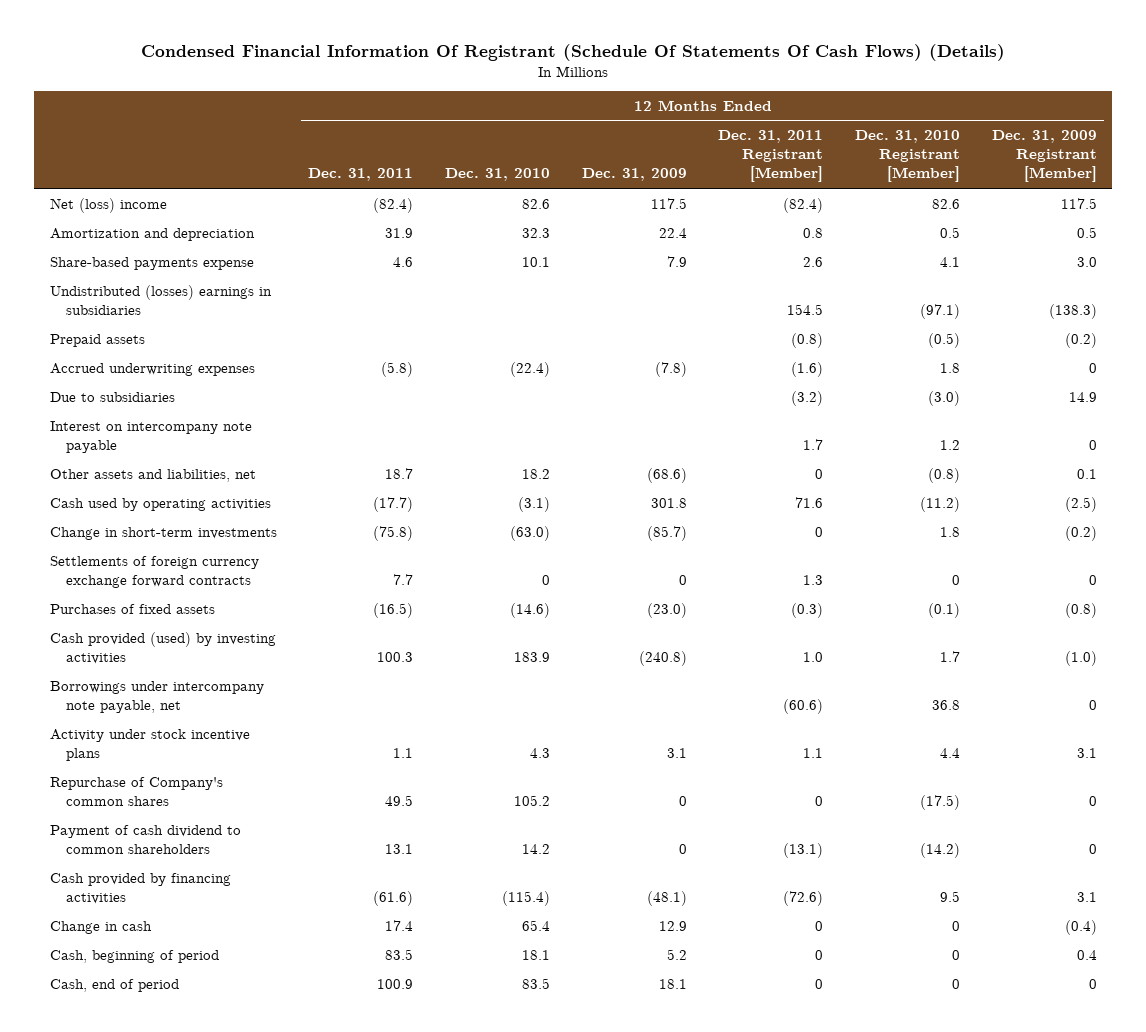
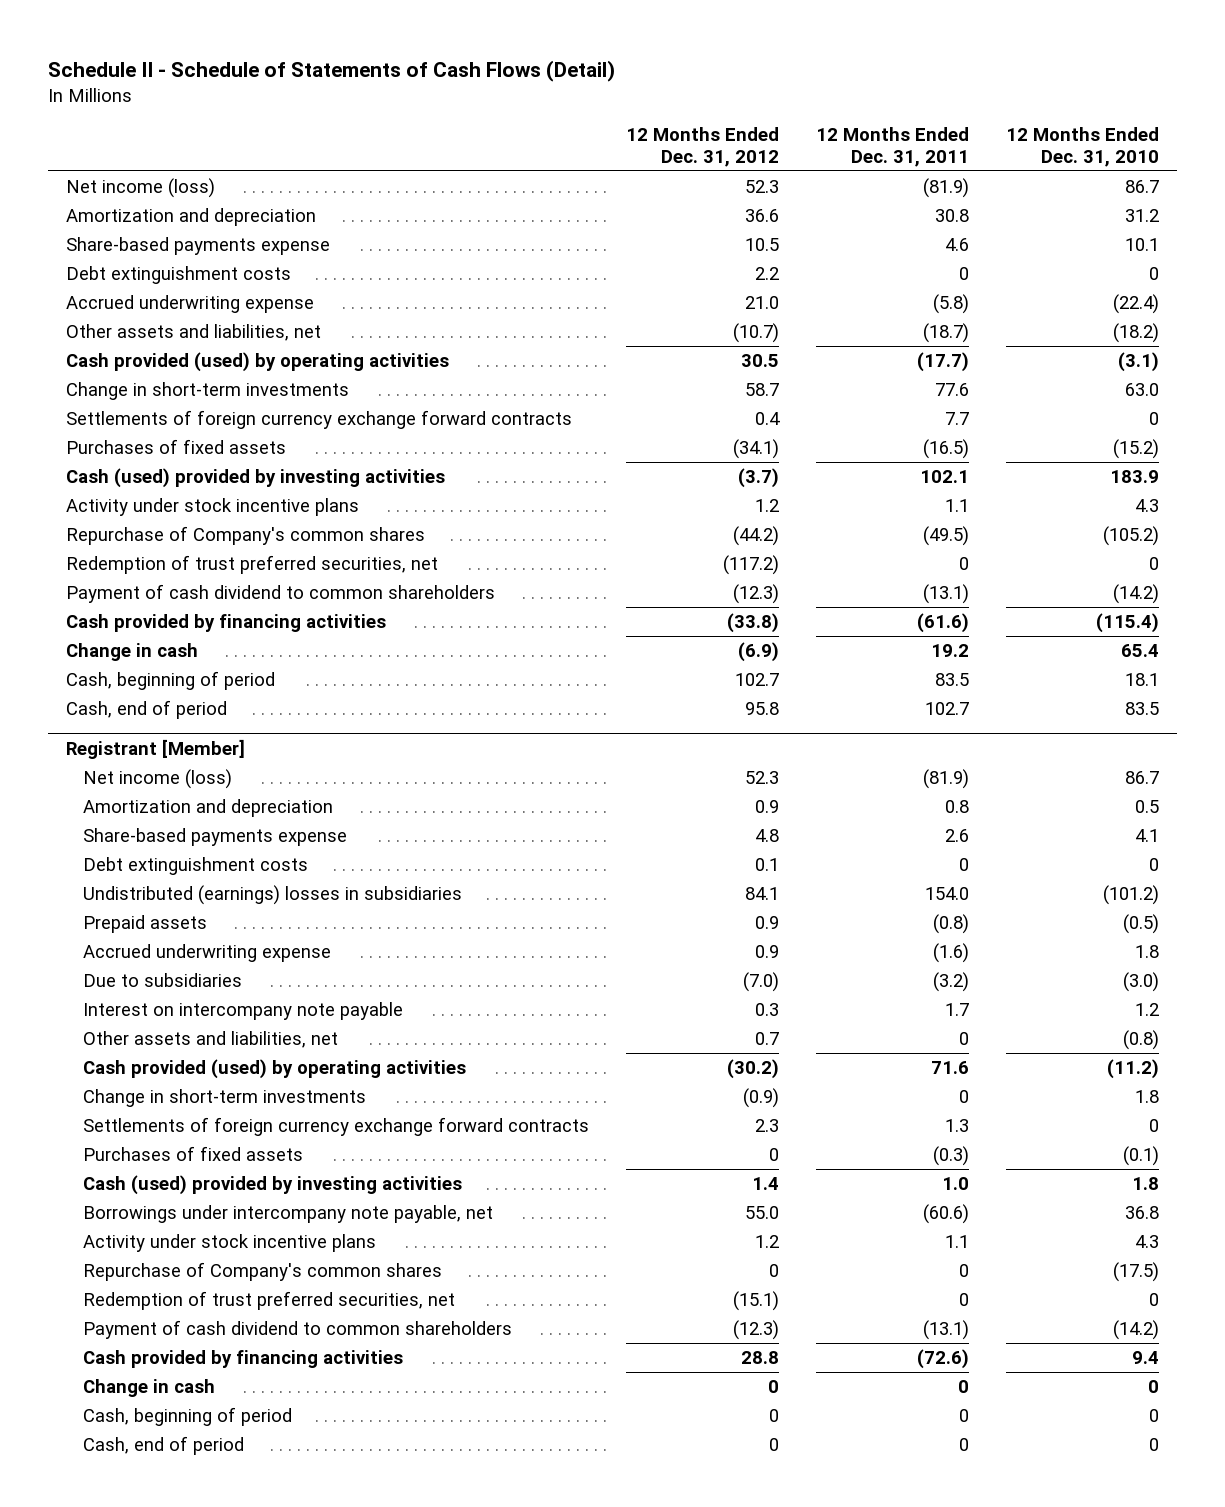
- Condensed Financial Information Of Registrant (Schedule Of Statements Of Cash Flows) (Details)
+ Schedule II - Schedule of Statements of Cash Flows (Detail)
- | 12 Months Ended Dec. 31, 2011 | 12 Months Ended Dec. 31, 2010 | 12 Months Ended Dec. 31, 2009 | 12 Months Ended Dec. 31, 2011 Registrant [Member] | 12 Months Ended Dec. 31, 2010 Registrant [Member] | 12 Months Ended Dec. 31, 2009 Registrant [Member]
+ | 12 Months Ended Dec. 31, 2012 | 12 Months Ended Dec. 31, 2011 | 12 Months Ended Dec. 31, 2010
- Net (loss) income | (82.4) | 82.6 | 117.5 | (82.4) | 82.6 | 117.5
- Amortization and depreciation | 31.9 | 32.3 | 22.4 | 0.8 | 0.5 | 0.5
+ Net income (loss) | 52.3 | (81.9) | 86.7
+ Amortization and depreciation | 36.6 | 30.8 | 31.2
- Undistributed (losses) earnings in subsidiaries | | | | 154.5 | (97.1) | (138.3)
- Prepaid assets | | | | (0.8) | (0.5) | (0.2)
- Accrued underwriting expenses | (5.8) | (22.4) | (7.8) | (1.6) | 1.8 | 0
- Due to subsidiaries | | | | (3.2) | (3.0) | 14.9
- Interest on intercompany note payable | | | | 1.7 | 1.2 | 0
- Other assets and liabilities, net | 18.7 | 18.2 | (68.6) | 0 | (0.8) | 0.1
- Cash used by operating activities | (17.7) | (3.1) | 301.8 | 71.6 | (11.2) | (2.5)
- Change in short-term investments | (75.8) | (63.0) | (85.7) | 0 | 1.8 | (0.2)
+ Debt extinguishment costs | 2.2 | 0 | 0
+ Accrued underwriting expense | 21.0 | (5.8) | (22.4)
+ Other assets and liabilities, net | (10.7) | (18.7) | (18.2)
+ Cash provided (used) by operating activities | 30.5 | (17.7) | (3.1)
+ Change in short-term investments | 58.7 | 77.6 | 63.0
- Purchases of fixed assets | (16.5) | (14.6) | (23.0) | (0.3) | (0.1) | (0.8)
- Cash provided (used) by investing activities | 100.3 | 183.9 | (240.8) | 1.0 | 1.7 | (1.0)
- Borrowings under intercompany note payable, net | | | | (60.6) | 36.8 | 0
+ Purchases of fixed assets | (34.1) | (16.5) | (15.2)
+ Cash (used) provided by investing activities | (3.7) | 102.1 | 183.9
- Repurchase of Company's common shares | 49.5 | 105.2 | 0 | 0 | (17.5) | 0
- Payment of cash dividend to common shareholders | 13.1 | 14.2 | 0 | (13.1) | (14.2) | 0
+ Repurchase of Company's common shares | (44.2) | (49.5) | (105.2)
+ Redemption of trust preferred securities, net | (117.2) | 0 | 0
+ Payment of cash dividend to common shareholders | (12.3) | (13.1) | (14.2)
- Change in cash | 17.4 | 65.4 | 12.9 | 0 | 0 | (0.4)
+ Change in cash | (6.9) | 19.2 | 65.4
- Cash, end of period | 100.9 | 83.5 | 18.1 | 0 | 0 | 0
+ Cash, end of period | 95.8 | 102.7 | 83.5
+ Registrant [Member]
+ Net income (loss) | 52.3 | (81.9) | 86.7
+ Amortization and depreciation | 0.9 | 0.8 | 0.5
+ Share-based payments expense | 4.8 | 2.6 | 4.1
+ Debt extinguishment costs | 0.1 | 0 | 0
+ Undistributed (earnings) losses in subsidiaries | 84.1 | 154.0 | (101.2)
+ Prepaid assets | 0.9 | (0.8) | (0.5)
+ Accrued underwriting expense | 0.9 | (1.6) | 1.8
+ Due to subsidiaries | (7.0) | (3.2) | (3.0)
+ Interest on intercompany note payable | 0.3 | 1.7 | 1.2
+ Other assets and liabilities, net | 0.7 | 0 | (0.8)
+ Cash provided (used) by operating activities | (30.2) | 71.6 | (11.2)
+ Change in short-term investments | (0.9) | 0 | 1.8
+ Settlements of foreign currency exchange forward contracts | 2.3 | 1.3 | 0
+ Purchases of fixed assets | 0 | (0.3) | (0.1)
+ Cash (used) provided by investing activities | 1.4 | 1.0 | 1.8
+ Borrowings under intercompany note payable, net | 55.0 | (60.6) | 36.8
+ Activity under stock incentive plans | 1.2 | 1.1 | 4.3
+ Repurchase of Company's common shares | 0 | 0 | (17.5)
+ Redemption of trust preferred securities, net | (15.1) | 0 | 0
+ Payment of cash dividend to common shareholders | (12.3) | (13.1) | (14.2)
+ Cash provided by financing activities | 28.8 | (72.6) | 9.4
+ Change in cash | 0 | 0 | 0
+ Cash, beginning of period | 0 | 0 | 0
+ Cash, end of period | 0 | 0 | 0

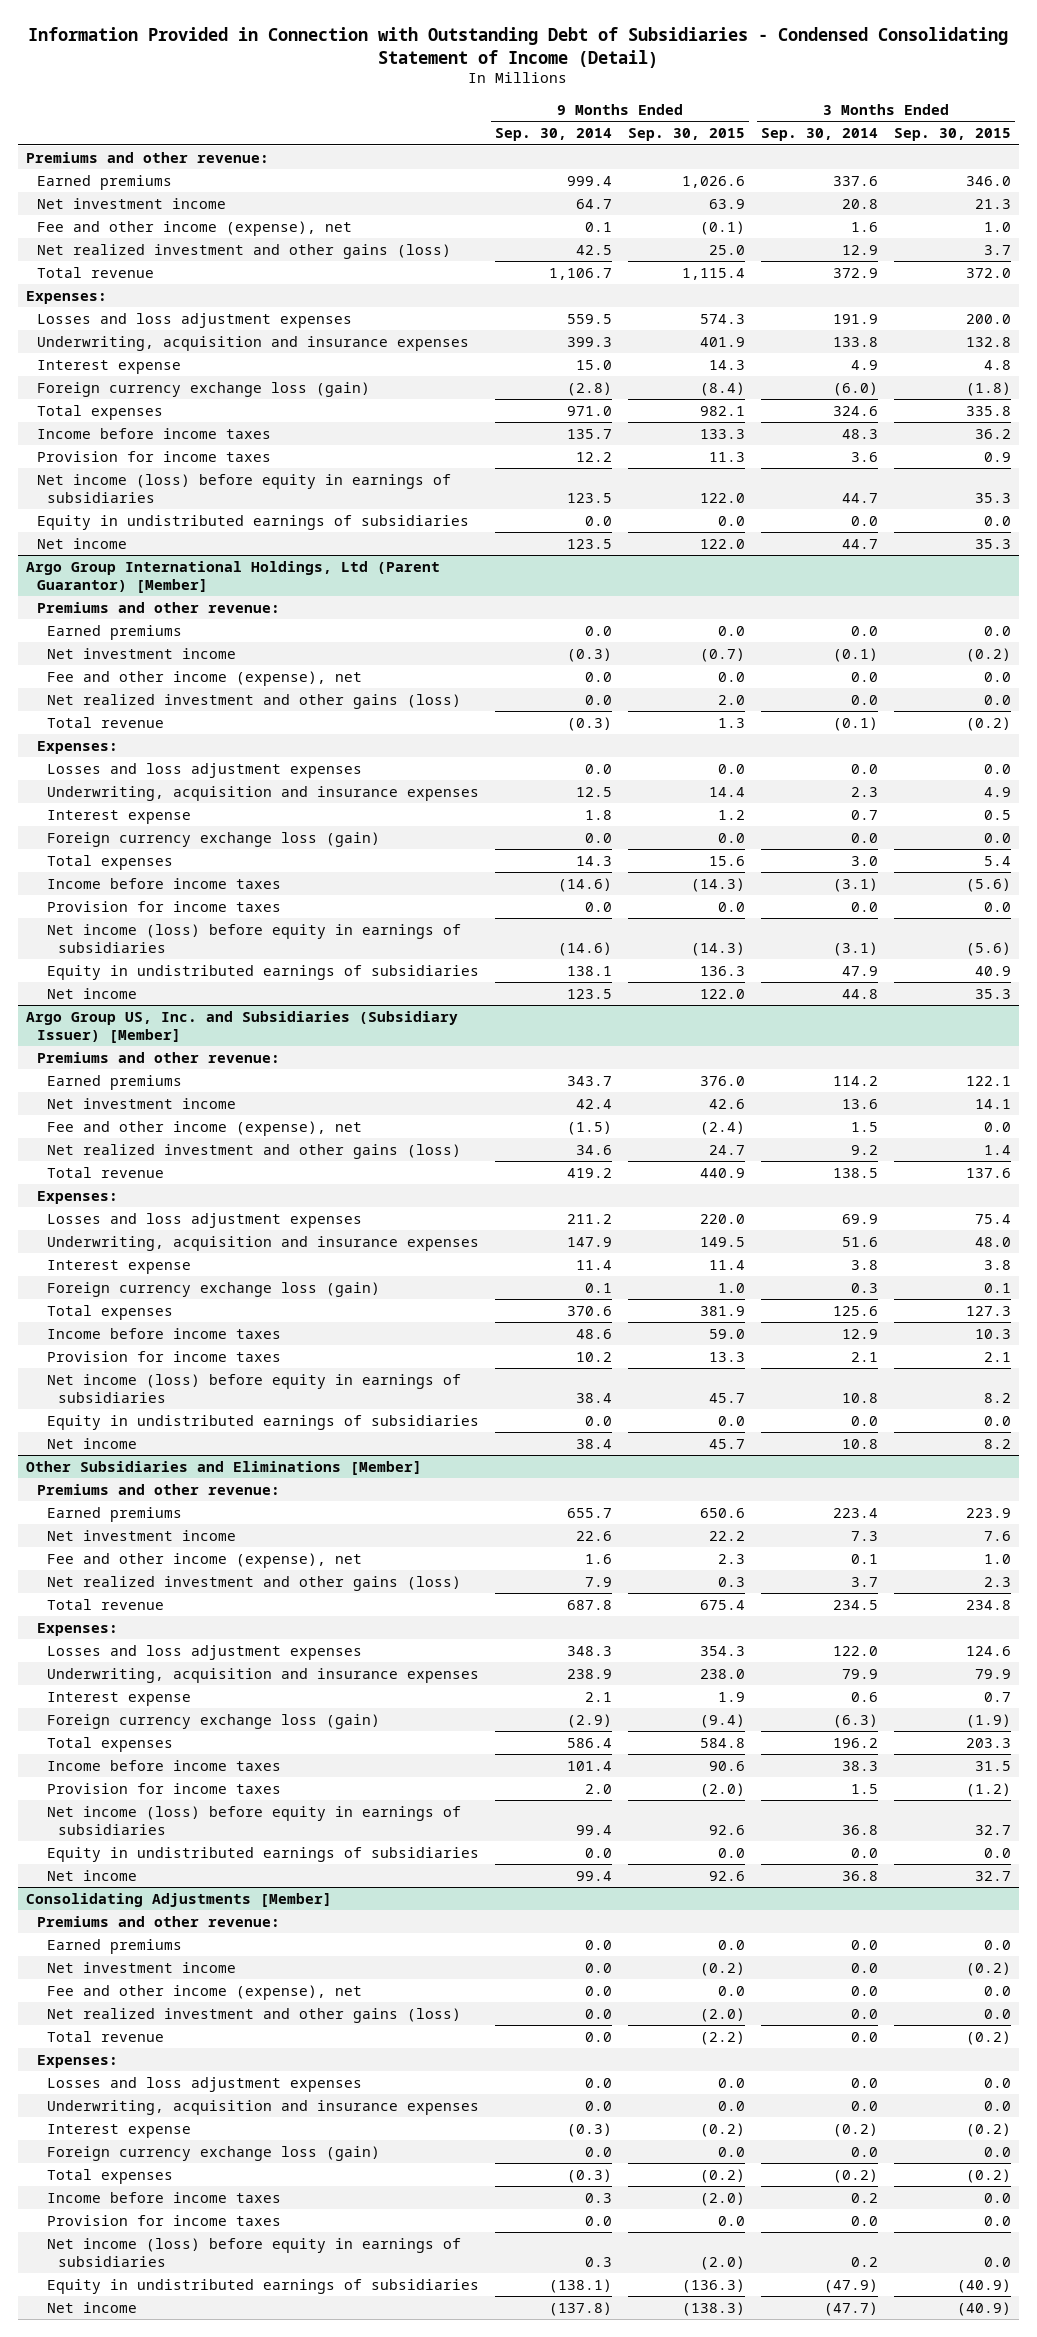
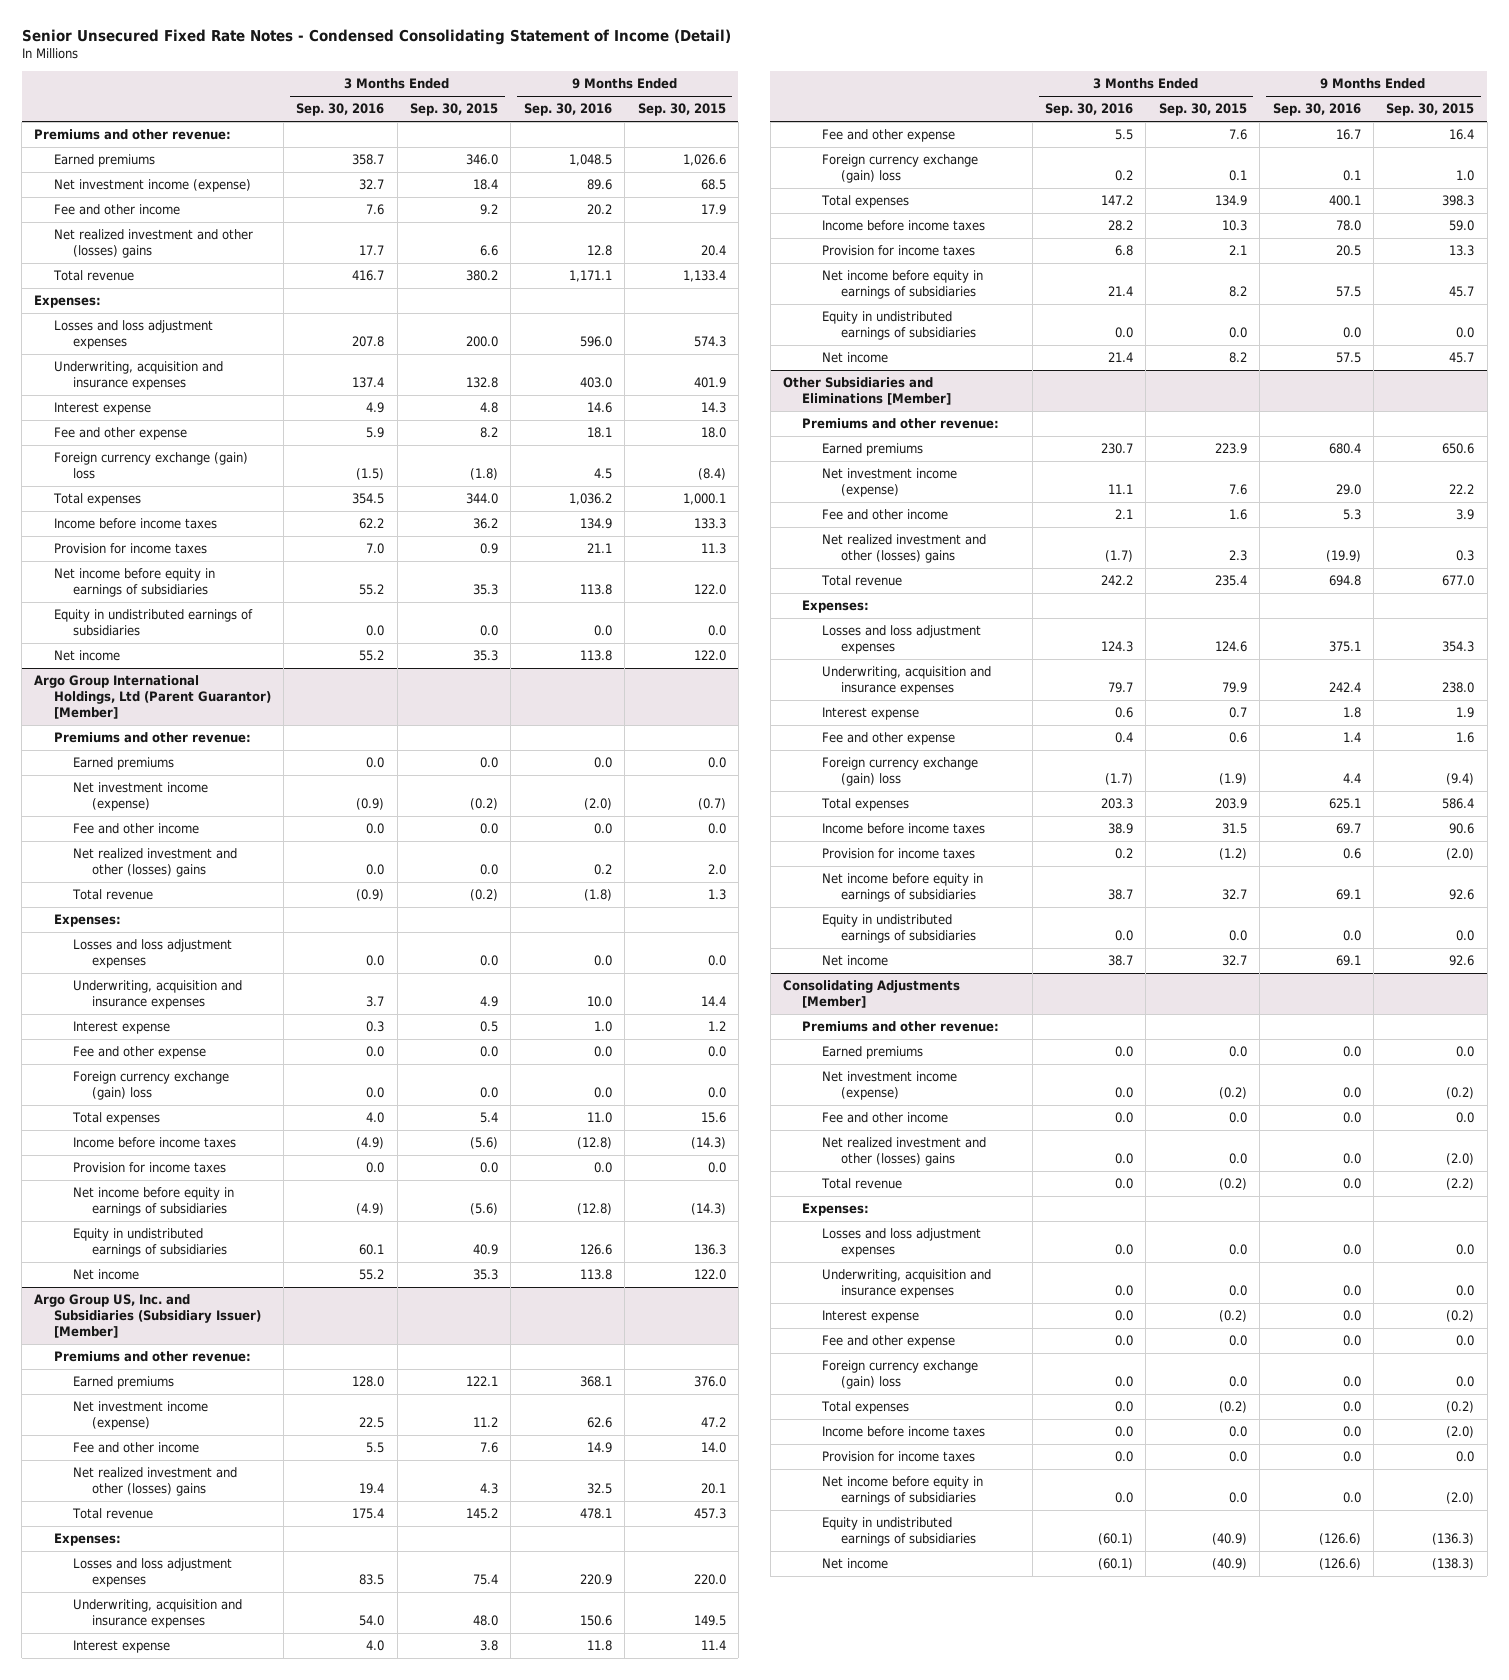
- Information Provided in Connection with Outstanding Debt of Subsidiaries - Condensed Consolidating Statement of Income (Detail)
+ Senior Unsecured Fixed Rate Notes - Condensed Consolidating Statement of Income (Detail)
- | 9 Months Ended Sep. 30, 2014 | 9 Months Ended Sep. 30, 2015 | 3 Months Ended Sep. 30, 2014 | 3 Months Ended Sep. 30, 2015
+ | 3 Months Ended Sep. 30, 2016 | 3 Months Ended Sep. 30, 2015 | 9 Months Ended Sep. 30, 2016 | 9 Months Ended Sep. 30, 2015
- Net investment income | 64.7 | 63.9 | 20.8 | 21.3
- Fee and other income (expense), net | 0.1 | (0.1) | 1.6 | 1.0
- Net realized investment and other gains (loss) | 42.5 | 25.0 | 12.9 | 3.7
- Total revenue | 1,106.7 | 1,115.4 | 372.9 | 372.0
+ Net investment income (expense) | 32.7 | 18.4 | 89.6 | 68.5
+ Fee and other income | 7.6 | 9.2 | 20.2 | 17.9
+ Net realized investment and other (losses) gains | 17.7 | 6.6 | 12.8 | 20.4
+ Total revenue | 416.7 | 380.2 | 1,171.1 | 1,133.4
- Foreign currency exchange loss (gain) | (2.8) | (8.4) | (6.0) | (1.8)
- Total expenses | 971.0 | 982.1 | 324.6 | 335.8
+ Fee and other expense | 5.9 | 8.2 | 18.1 | 18.0
+ Foreign currency exchange (gain) loss | (1.5) | (1.8) | 4.5 | (8.4)
+ Total expenses | 354.5 | 344.0 | 1,036.2 | 1,000.1
- Net income (loss) before equity in earnings of subsidiaries | 123.5 | 122.0 | 44.7 | 35.3
+ Net income before equity in earnings of subsidiaries | 55.2 | 35.3 | 113.8 | 122.0
@ Argo Group International Holdings, Ltd (Parent Guarantor) [Member]
- Net investment income | (0.3) | (0.7) | (0.1) | (0.2)
- Fee and other income (expense), net | 0.0 | 0.0 | 0.0 | 0.0
- Net realized investment and other gains (loss) | 0.0 | 2.0 | 0.0 | 0.0
+ Net investment income (expense) | (0.9) | (0.2) | (2.0) | (0.7)
+ Fee and other income | 0.0 | 0.0 | 0.0 | 0.0
+ Net realized investment and other (losses) gains | 0.0 | 0.0 | 0.2 | 2.0
- Foreign currency exchange loss (gain) | 0.0 | 0.0 | 0.0 | 0.0
+ Fee and other expense | 0.0 | 0.0 | 0.0 | 0.0
+ Foreign currency exchange (gain) loss | 0.0 | 0.0 | 0.0 | 0.0
- Net income (loss) before equity in earnings of subsidiaries | (14.6) | (14.3) | (3.1) | (5.6)
+ Net income before equity in earnings of subsidiaries | (4.9) | (5.6) | (12.8) | (14.3)
@ Argo Group US, Inc. and Subsidiaries (Subsidiary Issuer) [Member]
- Net investment income | 42.4 | 42.6 | 13.6 | 14.1
- Fee and other income (expense), net | (1.5) | (2.4) | 1.5 | 0.0
- Net realized investment and other gains (loss) | 34.6 | 24.7 | 9.2 | 1.4
- Total revenue | 419.2 | 440.9 | 138.5 | 137.6
+ Net investment income (expense) | 22.5 | 11.2 | 62.6 | 47.2
+ Fee and other income | 5.5 | 7.6 | 14.9 | 14.0
+ Net realized investment and other (losses) gains | 19.4 | 4.3 | 32.5 | 20.1
+ Total revenue | 175.4 | 145.2 | 478.1 | 457.3
- Foreign currency exchange loss (gain) | 0.1 | 1.0 | 0.3 | 0.1
- Total expenses | 370.6 | 381.9 | 125.6 | 127.3
+ Fee and other expense | 5.5 | 7.6 | 16.7 | 16.4
+ Foreign currency exchange (gain) loss | 0.2 | 0.1 | 0.1 | 1.0
+ Total expenses | 147.2 | 134.9 | 400.1 | 398.3
- Net income (loss) before equity in earnings of subsidiaries | 38.4 | 45.7 | 10.8 | 8.2
+ Net income before equity in earnings of subsidiaries | 21.4 | 8.2 | 57.5 | 45.7
@ Other Subsidiaries and Eliminations [Member]
- Net investment income | 22.6 | 22.2 | 7.3 | 7.6
- Fee and other income (expense), net | 1.6 | 2.3 | 0.1 | 1.0
- Net realized investment and other gains (loss) | 7.9 | 0.3 | 3.7 | 2.3
- Total revenue | 687.8 | 675.4 | 234.5 | 234.8
+ Net investment income (expense) | 11.1 | 7.6 | 29.0 | 22.2
+ Fee and other income | 2.1 | 1.6 | 5.3 | 3.9
+ Net realized investment and other (losses) gains | (1.7) | 2.3 | (19.9) | 0.3
+ Total revenue | 242.2 | 235.4 | 694.8 | 677.0
- Foreign currency exchange loss (gain) | (2.9) | (9.4) | (6.3) | (1.9)
- Total expenses | 586.4 | 584.8 | 196.2 | 203.3
+ Fee and other expense | 0.4 | 0.6 | 1.4 | 1.6
+ Foreign currency exchange (gain) loss | (1.7) | (1.9) | 4.4 | (9.4)
+ Total expenses | 203.3 | 203.9 | 625.1 | 586.4
- Net income (loss) before equity in earnings of subsidiaries | 99.4 | 92.6 | 36.8 | 32.7
+ Net income before equity in earnings of subsidiaries | 38.7 | 32.7 | 69.1 | 92.6
@ Consolidating Adjustments [Member]
- Net investment income | 0.0 | (0.2) | 0.0 | (0.2)
- Fee and other income (expense), net | 0.0 | 0.0 | 0.0 | 0.0
- Net realized investment and other gains (loss) | 0.0 | (2.0) | 0.0 | 0.0
+ Net investment income (expense) | 0.0 | (0.2) | 0.0 | (0.2)
+ Fee and other income | 0.0 | 0.0 | 0.0 | 0.0
+ Net realized investment and other (losses) gains | 0.0 | 0.0 | 0.0 | (2.0)
- Foreign currency exchange loss (gain) | 0.0 | 0.0 | 0.0 | 0.0
+ Fee and other expense | 0.0 | 0.0 | 0.0 | 0.0
+ Foreign currency exchange (gain) loss | 0.0 | 0.0 | 0.0 | 0.0
- Net income (loss) before equity in earnings of subsidiaries | 0.3 | (2.0) | 0.2 | 0.0
+ Net income before equity in earnings of subsidiaries | 0.0 | 0.0 | 0.0 | (2.0)

